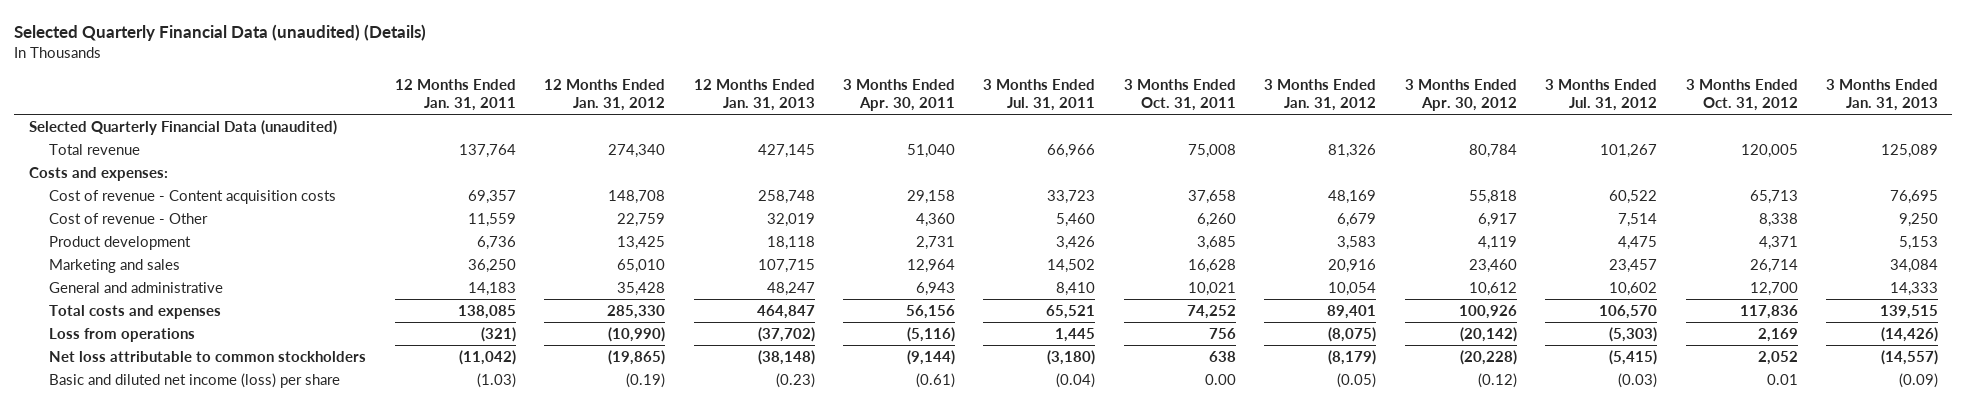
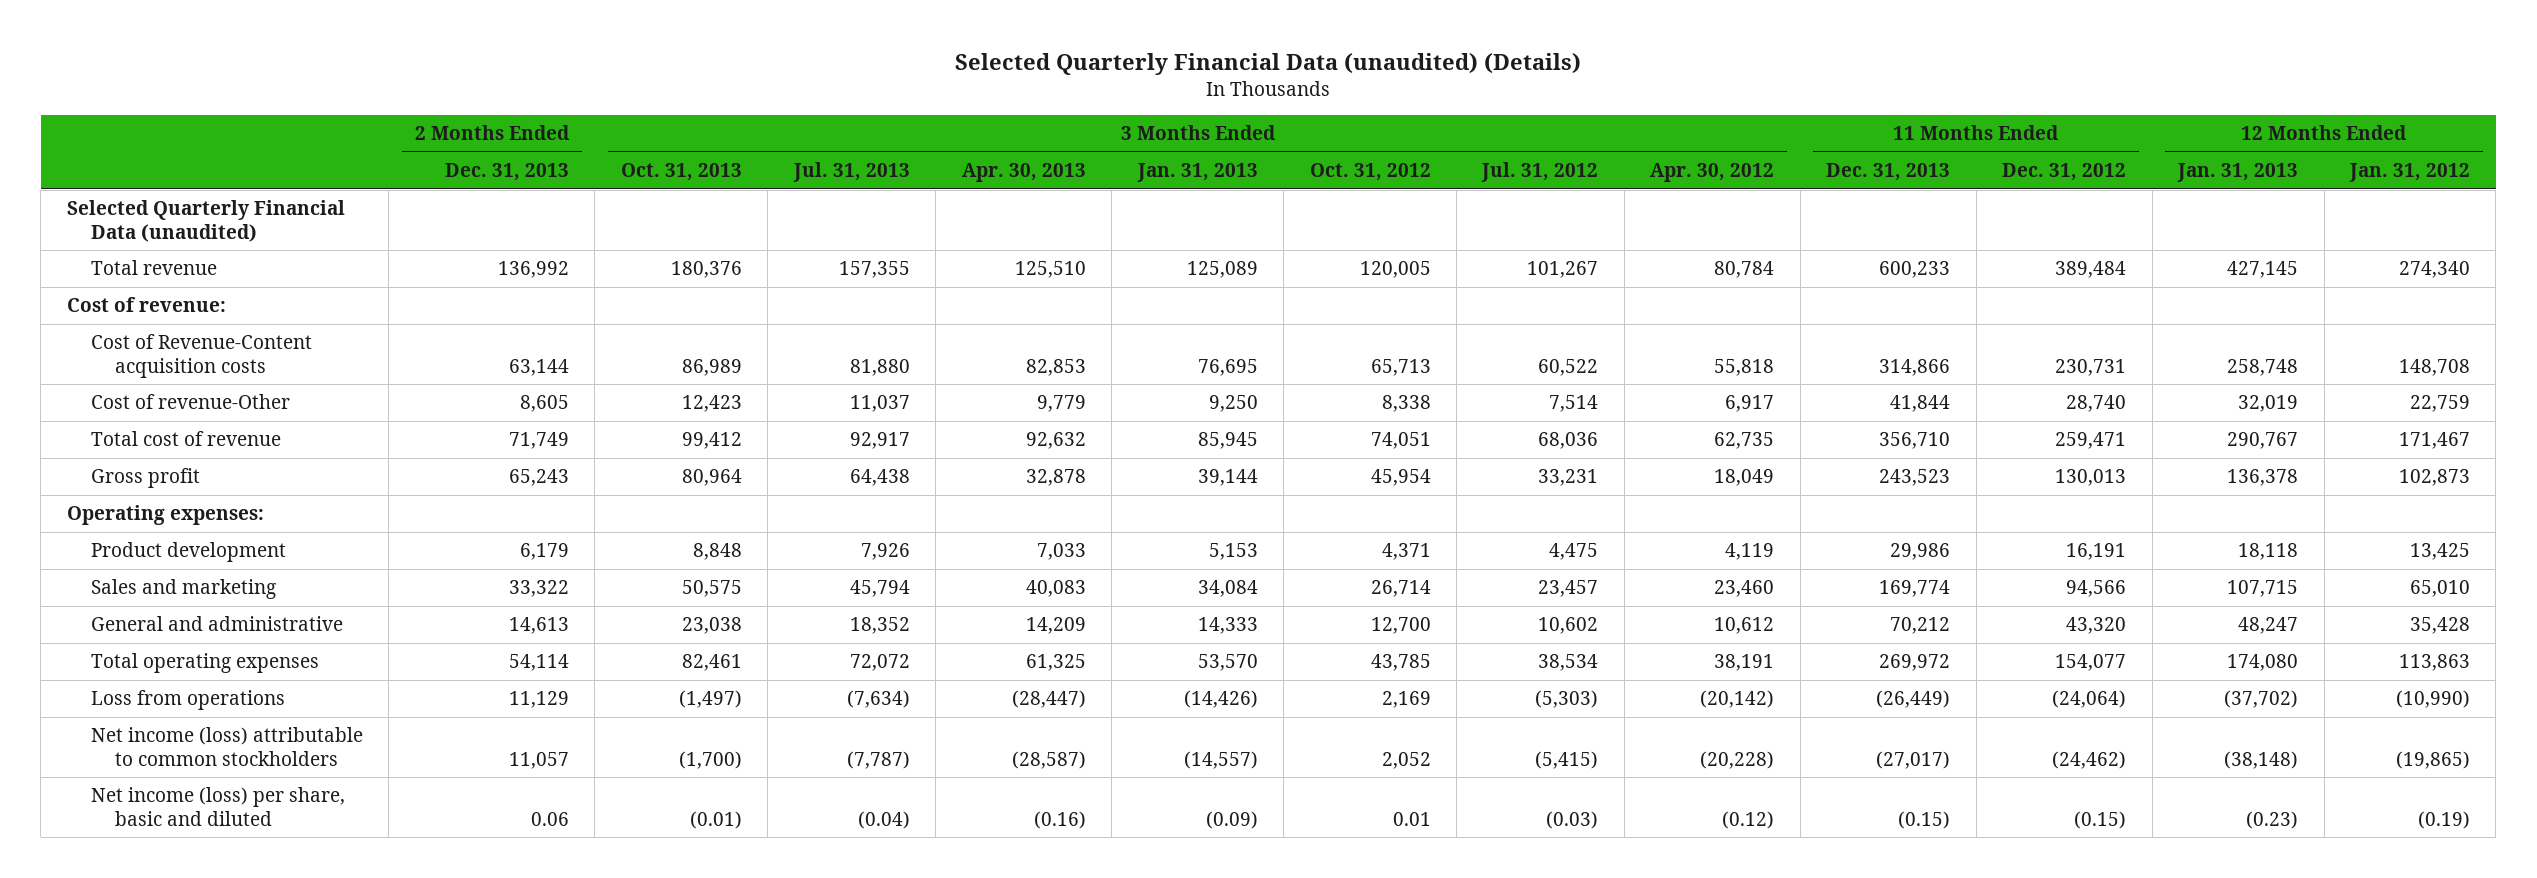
- | 12 Months Ended Jan. 31, 2011 | 12 Months Ended Jan. 31, 2012 | 12 Months Ended Jan. 31, 2013 | 3 Months Ended Apr. 30, 2011 | 3 Months Ended Jul. 31, 2011 | 3 Months Ended Oct. 31, 2011 | 3 Months Ended Jan. 31, 2012 | 3 Months Ended Apr. 30, 2012 | 3 Months Ended Jul. 31, 2012 | 3 Months Ended Oct. 31, 2012 | 3 Months Ended Jan. 31, 2013
+ | 2 Months Ended Dec. 31, 2013 | 3 Months Ended Oct. 31, 2013 | 3 Months Ended Jul. 31, 2013 | 3 Months Ended Apr. 30, 2013 | 3 Months Ended Jan. 31, 2013 | 3 Months Ended Oct. 31, 2012 | 3 Months Ended Jul. 31, 2012 | 3 Months Ended Apr. 30, 2012 | 11 Months Ended Dec. 31, 2013 | 11 Months Ended Dec. 31, 2012 | 12 Months Ended Jan. 31, 2013 | 12 Months Ended Jan. 31, 2012
- Costs and expenses:
- Cost of revenue - Content acquisition costs | 69,357 | 148,708 | 258,748 | 29,158 | 33,723 | 37,658 | 48,169 | 55,818 | 60,522 | 65,713 | 76,695
- Cost of revenue - Other | 11,559 | 22,759 | 32,019 | 4,360 | 5,460 | 6,260 | 6,679 | 6,917 | 7,514 | 8,338 | 9,250
+ Cost of revenue:
+ Cost of Revenue-Content acquisition costs | 63,144 | 86,989 | 81,880 | 82,853 | 76,695 | 65,713 | 60,522 | 55,818 | 314,866 | 230,731 | 258,748 | 148,708
+ Cost of revenue-Other | 8,605 | 12,423 | 11,037 | 9,779 | 9,250 | 8,338 | 7,514 | 6,917 | 41,844 | 28,740 | 32,019 | 22,759
+ Total cost of revenue | 71,749 | 99,412 | 92,917 | 92,632 | 85,945 | 74,051 | 68,036 | 62,735 | 356,710 | 259,471 | 290,767 | 171,467
+ Gross profit | 65,243 | 80,964 | 64,438 | 32,878 | 39,144 | 45,954 | 33,231 | 18,049 | 243,523 | 130,013 | 136,378 | 102,873
+ Operating expenses:
- Marketing and sales | 36,250 | 65,010 | 107,715 | 12,964 | 14,502 | 16,628 | 20,916 | 23,460 | 23,457 | 26,714 | 34,084
+ Sales and marketing | 33,322 | 50,575 | 45,794 | 40,083 | 34,084 | 26,714 | 23,457 | 23,460 | 169,774 | 94,566 | 107,715 | 65,010
- Total costs and expenses | 138,085 | 285,330 | 464,847 | 56,156 | 65,521 | 74,252 | 89,401 | 100,926 | 106,570 | 117,836 | 139,515
+ Total operating expenses | 54,114 | 82,461 | 72,072 | 61,325 | 53,570 | 43,785 | 38,534 | 38,191 | 269,972 | 154,077 | 174,080 | 113,863
- Net loss attributable to common stockholders | (11,042) | (19,865) | (38,148) | (9,144) | (3,180) | 638 | (8,179) | (20,228) | (5,415) | 2,052 | (14,557)
- Basic and diluted net income (loss) per share | (1.03) | (0.19) | (0.23) | (0.61) | (0.04) | 0.00 | (0.05) | (0.12) | (0.03) | 0.01 | (0.09)
+ Net income (loss) attributable to common stockholders | 11,057 | (1,700) | (7,787) | (28,587) | (14,557) | 2,052 | (5,415) | (20,228) | (27,017) | (24,462) | (38,148) | (19,865)
+ Net income (loss) per share, basic and diluted | 0.06 | (0.01) | (0.04) | (0.16) | (0.09) | 0.01 | (0.03) | (0.12) | (0.15) | (0.15) | (0.23) | (0.19)

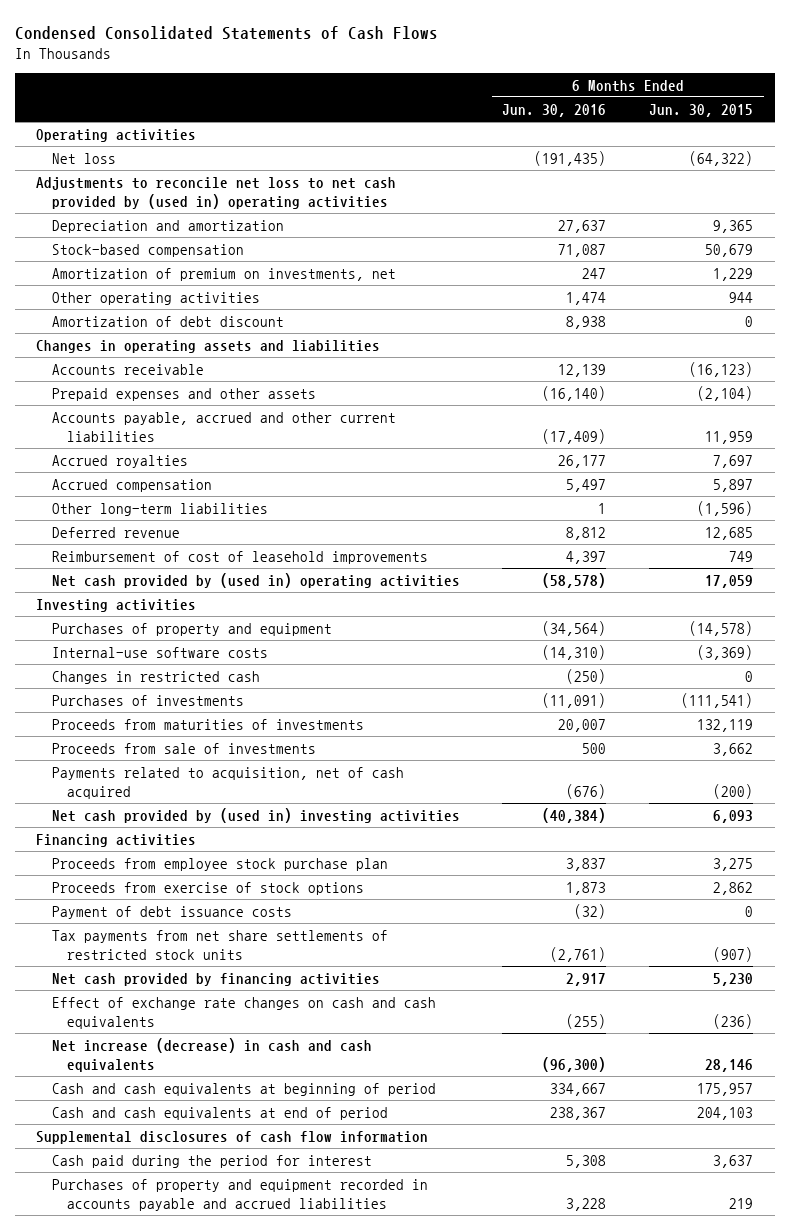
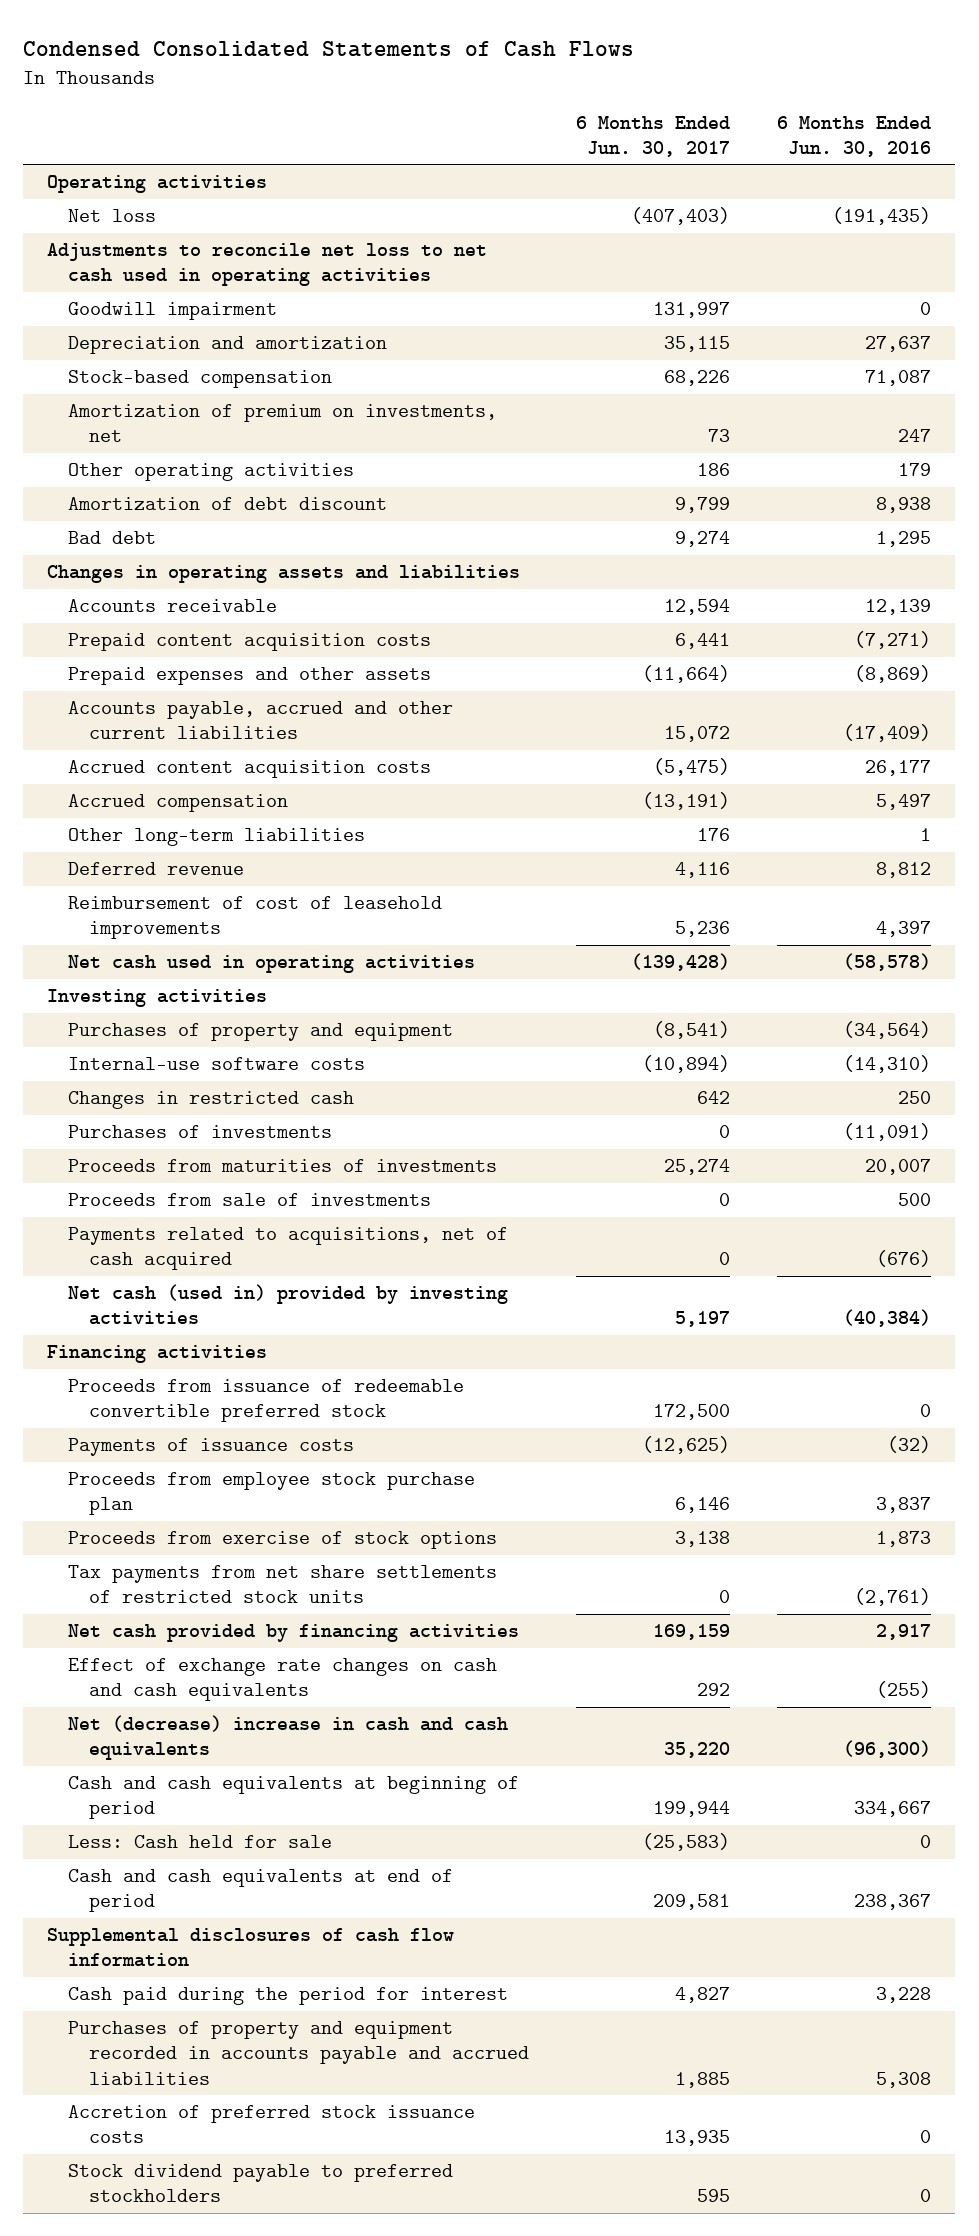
- | 6 Months Ended Jun. 30, 2016 | 6 Months Ended Jun. 30, 2015
+ | 6 Months Ended Jun. 30, 2017 | 6 Months Ended Jun. 30, 2016
- Adjustments to reconcile net loss to net cash provided by (used in) operating activities
+ Adjustments to reconcile net loss to net cash used in operating activities
+ Goodwill impairment | 131,997 | 0
- Other operating activities | 1,474 | 944
+ Other operating activities | 186 | 179
+ Bad debt | 9,274 | 1,295
- Prepaid expenses and other assets | (16,140) | (2,104)
+ Prepaid content acquisition costs | 6,441 | (7,271)
+ Prepaid expenses and other assets | (11,664) | (8,869)
- Accrued royalties | 26,177 | 7,697
+ Accrued content acquisition costs | (5,475) | 26,177
- Net cash provided by (used in) operating activities | (58,578) | 17,059
+ Net cash used in operating activities | (139,428) | (58,578)
- Changes in restricted cash | (250) | 0
+ Changes in restricted cash | 642 | 250
- Payments related to acquisition, net of cash acquired | (676) | (200)
- Net cash provided by (used in) investing activities | (40,384) | 6,093
+ Payments related to acquisitions, net of cash acquired | 0 | (676)
+ Net cash (used in) provided by investing activities | 5,197 | (40,384)
+ Proceeds from issuance of redeemable convertible preferred stock | 172,500 | 0
+ Payments of issuance costs | (12,625) | (32)
- Payment of debt issuance costs | (32) | 0
- Net increase (decrease) in cash and cash equivalents | (96,300) | 28,146
+ Net (decrease) increase in cash and cash equivalents | 35,220 | (96,300)
+ Less: Cash held for sale | (25,583) | 0
- Cash paid during the period for interest | 5,308 | 3,637
- Purchases of property and equipment recorded in accounts payable and accrued liabilities | 3,228 | 219
+ Cash paid during the period for interest | 4,827 | 3,228
+ Purchases of property and equipment recorded in accounts payable and accrued liabilities | 1,885 | 5,308
+ Accretion of preferred stock issuance costs | 13,935 | 0
+ Stock dividend payable to preferred stockholders | 595 | 0

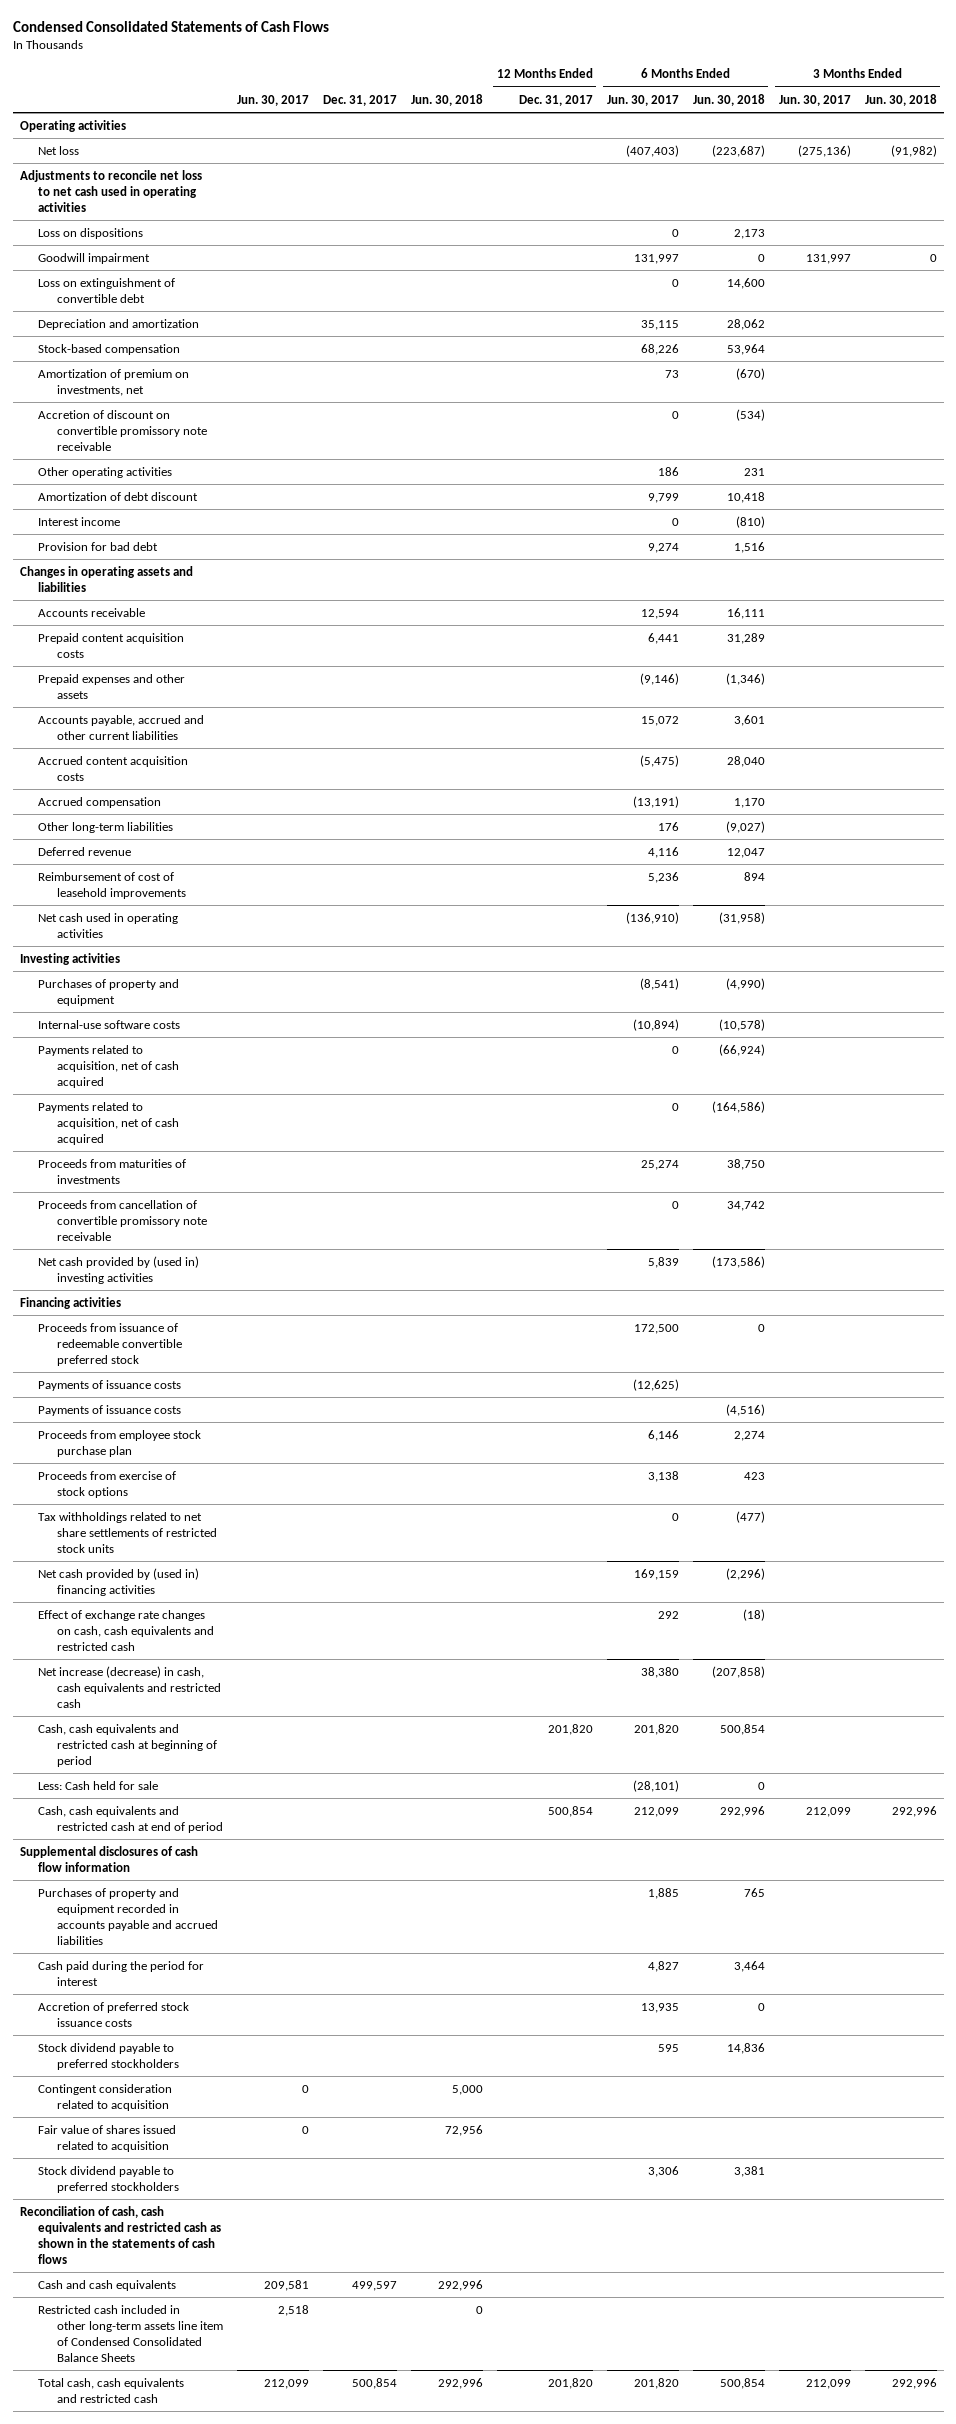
- | 6 Months Ended Jun. 30, 2017 | 6 Months Ended Jun. 30, 2016
+ | Jun. 30, 2017 | Dec. 31, 2017 | Jun. 30, 2018 | 12 Months Ended Dec. 31, 2017 | 6 Months Ended Jun. 30, 2017 | 6 Months Ended Jun. 30, 2018 | 3 Months Ended Jun. 30, 2017 | 3 Months Ended Jun. 30, 2018
+ Loss on dispositions | | | | | 0 | 2,173 | |
+ Loss on extinguishment of convertible debt | | | | | 0 | 14,600 | |
+ Accretion of discount on convertible promissory note receivable | | | | | 0 | (534) | |
- Bad debt | 9,274 | 1,295
+ Interest income | | | | | 0 | (810) | |
+ Provision for bad debt | | | | | 9,274 | 1,516 | |
- Prepaid expenses and other assets | (11,664) | (8,869)
+ Prepaid expenses and other assets | | | | | (9,146) | (1,346) | |
- Net cash used in operating activities | (139,428) | (58,578)
+ Net cash used in operating activities | | | | | (136,910) | (31,958) | |
- Changes in restricted cash | 642 | 250
- Purchases of investments | 0 | (11,091)
+ Payments related to acquisition, net of cash acquired | | | | | 0 | (66,924) | |
+ Payments related to acquisition, net of cash acquired | | | | | 0 | (164,586) | |
- Proceeds from sale of investments | 0 | 500
- Payments related to acquisitions, net of cash acquired | 0 | (676)
- Net cash (used in) provided by investing activities | 5,197 | (40,384)
+ Proceeds from cancellation of convertible promissory note receivable | | | | | 0 | 34,742 | |
+ Net cash provided by (used in) investing activities | | | | | 5,839 | (173,586) | |
+ Payments of issuance costs | | | | | | (4,516) | |
- Tax payments from net share settlements of restricted stock units | 0 | (2,761)
- Net cash provided by financing activities | 169,159 | 2,917
- Effect of exchange rate changes on cash and cash equivalents | 292 | (255)
- Net (decrease) increase in cash and cash equivalents | 35,220 | (96,300)
- Cash and cash equivalents at beginning of period | 199,944 | 334,667
- Less: Cash held for sale | (25,583) | 0
- Cash and cash equivalents at end of period | 209,581 | 238,367
+ Tax withholdings related to net share settlements of restricted stock units | | | | | 0 | (477) | |
+ Net cash provided by (used in) financing activities | | | | | 169,159 | (2,296) | |
+ Effect of exchange rate changes on cash, cash equivalents and restricted cash | | | | | 292 | (18) | |
+ Net increase (decrease) in cash, cash equivalents and restricted cash | | | | | 38,380 | (207,858) | |
+ Cash, cash equivalents and restricted cash at beginning of period | | | | 201,820 | 201,820 | 500,854 | |
+ Less: Cash held for sale | | | | | (28,101) | 0 | |
+ Cash, cash equivalents and restricted cash at end of period | | | | 500,854 | 212,099 | 292,996 | 212,099 | 292,996
moved down: Cash paid during the period for interest | | | | | 4,827 | 3,464 | |
+ Contingent consideration related to acquisition | 0 | | 5,000 | | | | |
+ Fair value of shares issued related to acquisition | 0 | | 72,956 | | | | |
+ Stock dividend payable to preferred stockholders | | | | | 3,306 | 3,381 | |
+ Reconciliation of cash, cash equivalents and restricted cash as shown in the statements of cash flows
+ Cash and cash equivalents | 209,581 | 499,597 | 292,996 | | | | |
+ Restricted cash included in other long-term assets line item of Condensed Consolidated Balance Sheets | 2,518 | | 0 | | | | |
+ Total cash, cash equivalents and restricted cash | 212,099 | 500,854 | 292,996 | 201,820 | 201,820 | 500,854 | 212,099 | 292,996

